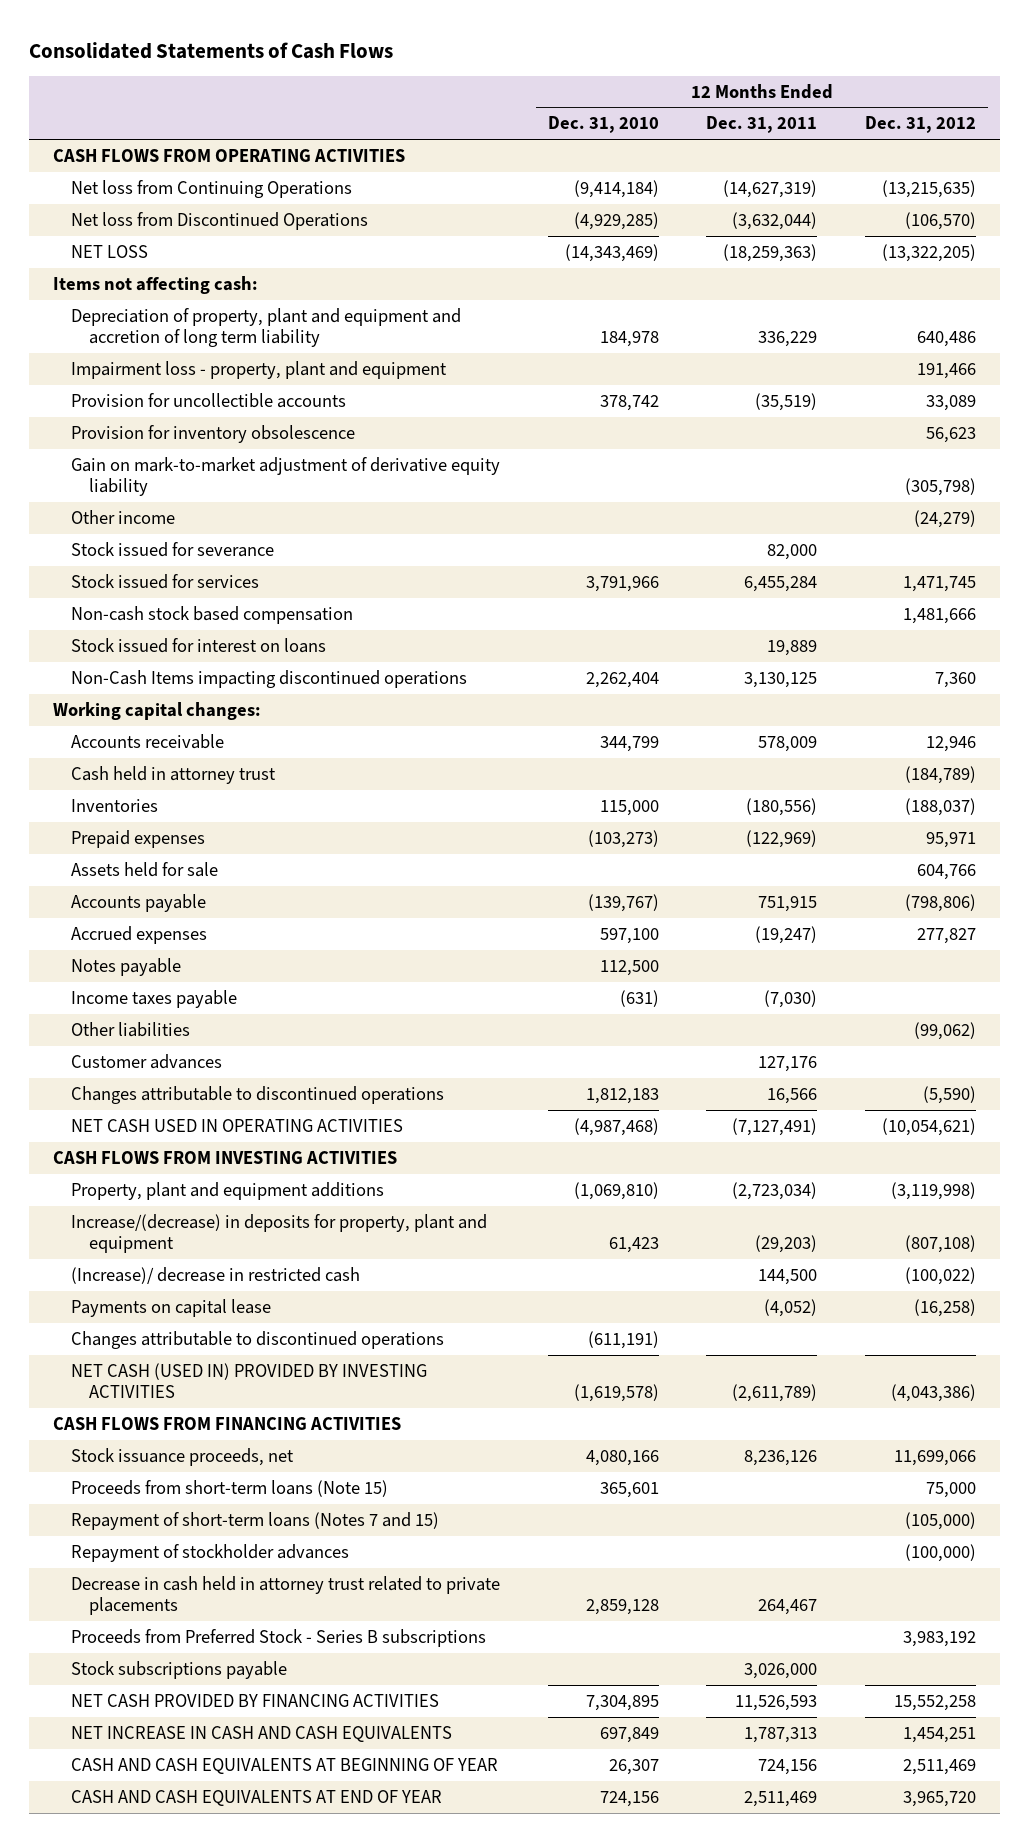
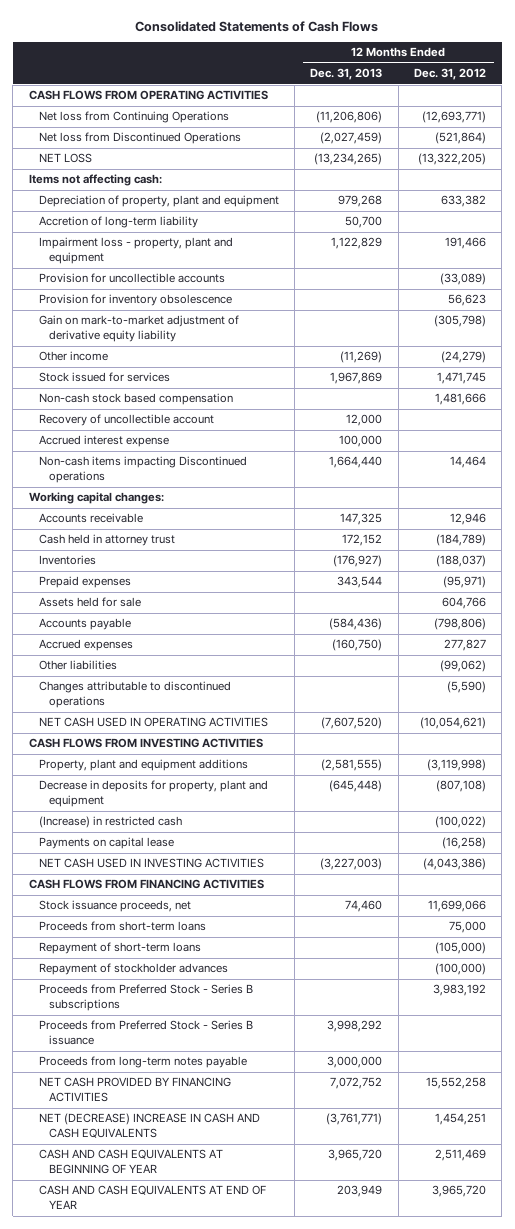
- | 12 Months Ended Dec. 31, 2010 | 12 Months Ended Dec. 31, 2011 | 12 Months Ended Dec. 31, 2012
+ | 12 Months Ended Dec. 31, 2013 | 12 Months Ended Dec. 31, 2012
- Net loss from Continuing Operations | (9,414,184) | (14,627,319) | (13,215,635)
- Net loss from Discontinued Operations | (4,929,285) | (3,632,044) | (106,570)
+ Net loss from Continuing Operations | (11,206,806) | (12,693,771)
+ Net loss from Discontinued Operations | (2,027,459) | (521,864)
- Depreciation of property, plant and equipment and accretion of long term liability | 184,978 | 336,229 | 640,486
+ Depreciation of property, plant and equipment | 979,268 | 633,382
+ Accretion of long-term liability | 50,700 |
- Provision for uncollectible accounts | 378,742 | (35,519) | 33,089
+ Provision for uncollectible accounts | | (33,089)
- Stock issued for severance | | 82,000 |
- Stock issued for interest on loans | | 19,889 |
- Non-Cash Items impacting discontinued operations | 2,262,404 | 3,130,125 | 7,360
+ Recovery of uncollectible account | 12,000 |
+ Accrued interest expense | 100,000 |
+ Non-cash items impacting Discontinued operations | 1,664,440 | 14,464
- Prepaid expenses | (103,273) | (122,969) | 95,971
+ Prepaid expenses | 343,544 | (95,971)
- Notes payable | 112,500 | |
- Income taxes payable | (631) | (7,030) |
- Customer advances | | 127,176 |
- Increase/(decrease) in deposits for property, plant and equipment | 61,423 | (29,203) | (807,108)
- (Increase)/ decrease in restricted cash | | 144,500 | (100,022)
+ Decrease in deposits for property, plant and equipment | (645,448) | (807,108)
+ (Increase) in restricted cash | | (100,022)
- Changes attributable to discontinued operations | (611,191) | |
- NET CASH (USED IN) PROVIDED BY INVESTING ACTIVITIES | (1,619,578) | (2,611,789) | (4,043,386)
+ NET CASH USED IN INVESTING ACTIVITIES | (3,227,003) | (4,043,386)
- Proceeds from short-term loans (Note 15) | 365,601 | | 75,000
- Repayment of short-term loans (Notes 7 and 15) | | | (105,000)
+ Proceeds from short-term loans | | 75,000
+ Repayment of short-term loans | | (105,000)
- Decrease in cash held in attorney trust related to private placements | 2,859,128 | 264,467 |
- Stock subscriptions payable | | 3,026,000 |
+ Proceeds from Preferred Stock - Series B issuance | 3,998,292 |
+ Proceeds from long-term notes payable | 3,000,000 |
- NET INCREASE IN CASH AND CASH EQUIVALENTS | 697,849 | 1,787,313 | 1,454,251
+ NET (DECREASE) INCREASE IN CASH AND CASH EQUIVALENTS | (3,761,771) | 1,454,251

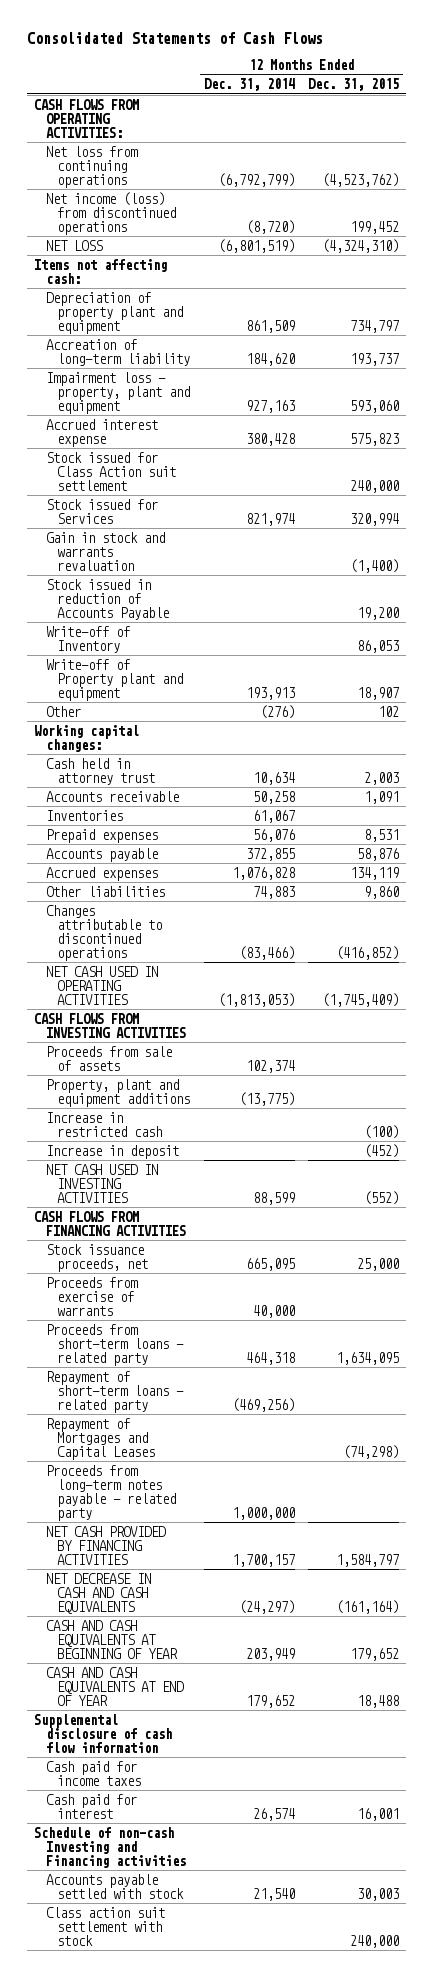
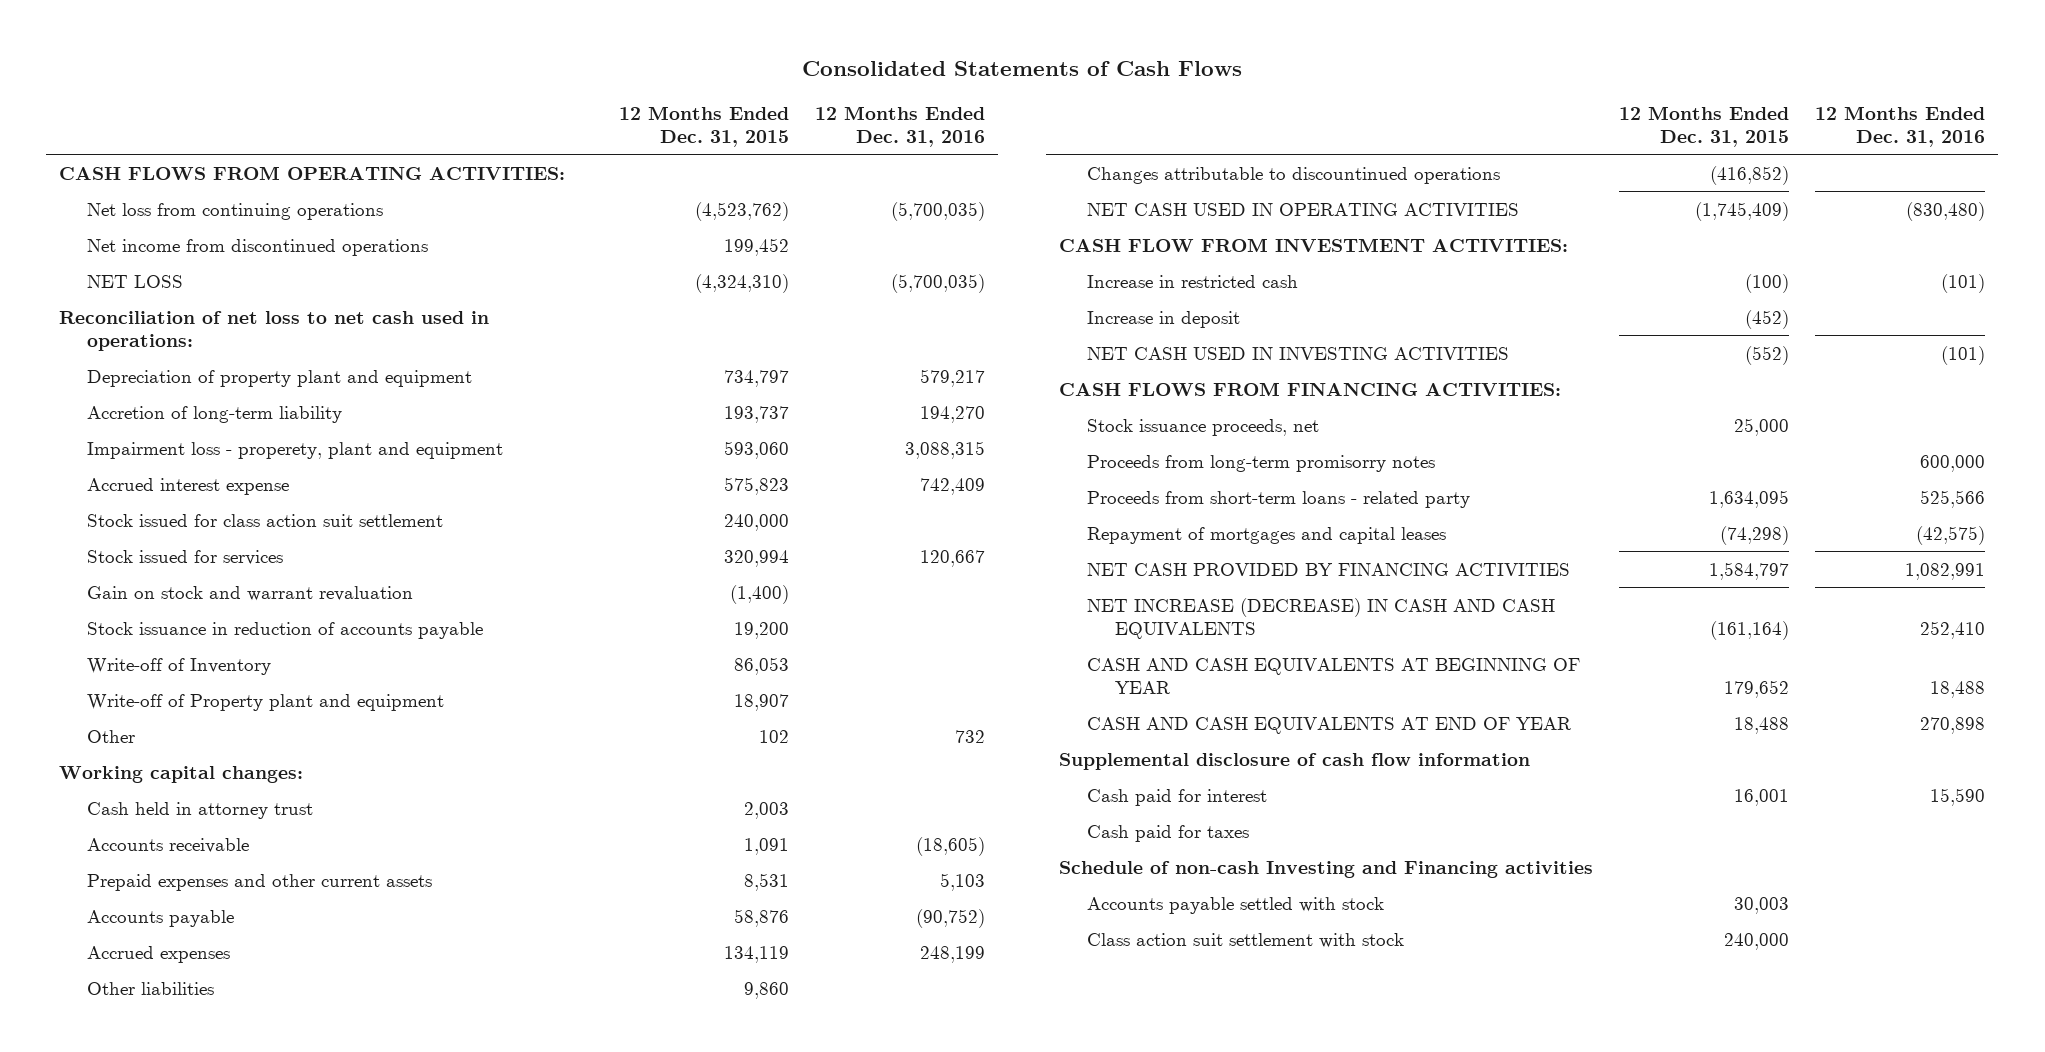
- | 12 Months Ended Dec. 31, 2014 | 12 Months Ended Dec. 31, 2015
+ | 12 Months Ended Dec. 31, 2015 | 12 Months Ended Dec. 31, 2016
- Net income (loss) from discontinued operations | (8,720) | 199,452
+ Net income from discontinued operations | 199,452 |
- Items not affecting cash:
+ Reconciliation of net loss to net cash used in operations:
- Accreation of long-term liability | 184,620 | 193,737
- Impairment loss - property, plant and equipment | 927,163 | 593,060
+ Accretion of long-term liability | 193,737 | 194,270
+ Impairment loss - properety, plant and equipment | 593,060 | 3,088,315
- Stock issued for Class Action suit settlement | | 240,000
- Stock issued for Services | 821,974 | 320,994
- Gain in stock and warrants revaluation | | (1,400)
- Stock issued in reduction of Accounts Payable | | 19,200
+ Stock issued for class action suit settlement | 240,000 |
+ Stock issued for services | 320,994 | 120,667
+ Gain on stock and warrant revaluation | (1,400) |
+ Stock issuance in reduction of accounts payable | 19,200 |
- Inventories | 61,067 |
- Prepaid expenses | 56,076 | 8,531
+ Prepaid expenses and other current assets | 8,531 | 5,103
- Changes attributable to discontinued operations | (83,466) | (416,852)
+ Changes attributable to discountinued operations | (416,852) |
- CASH FLOWS FROM INVESTING ACTIVITIES
- Proceeds from sale of assets | 102,374 |
- Property, plant and equipment additions | (13,775) |
+ CASH FLOW FROM INVESTMENT ACTIVITIES:
- CASH FLOWS FROM FINANCING ACTIVITIES
+ CASH FLOWS FROM FINANCING ACTIVITIES:
- Proceeds from exercise of warrants | 40,000 |
+ Proceeds from long-term promisorry notes | | 600,000
- Repayment of short-term loans - related party | (469,256) |
- Repayment of Mortgages and Capital Leases | | (74,298)
- Proceeds from long-term notes payable - related party | 1,000,000 |
+ Repayment of mortgages and capital leases | (74,298) | (42,575)
- NET DECREASE IN CASH AND CASH EQUIVALENTS | (24,297) | (161,164)
+ NET INCREASE (DECREASE) IN CASH AND CASH EQUIVALENTS | (161,164) | 252,410
- Cash paid for income taxes
+ Cash paid for taxes

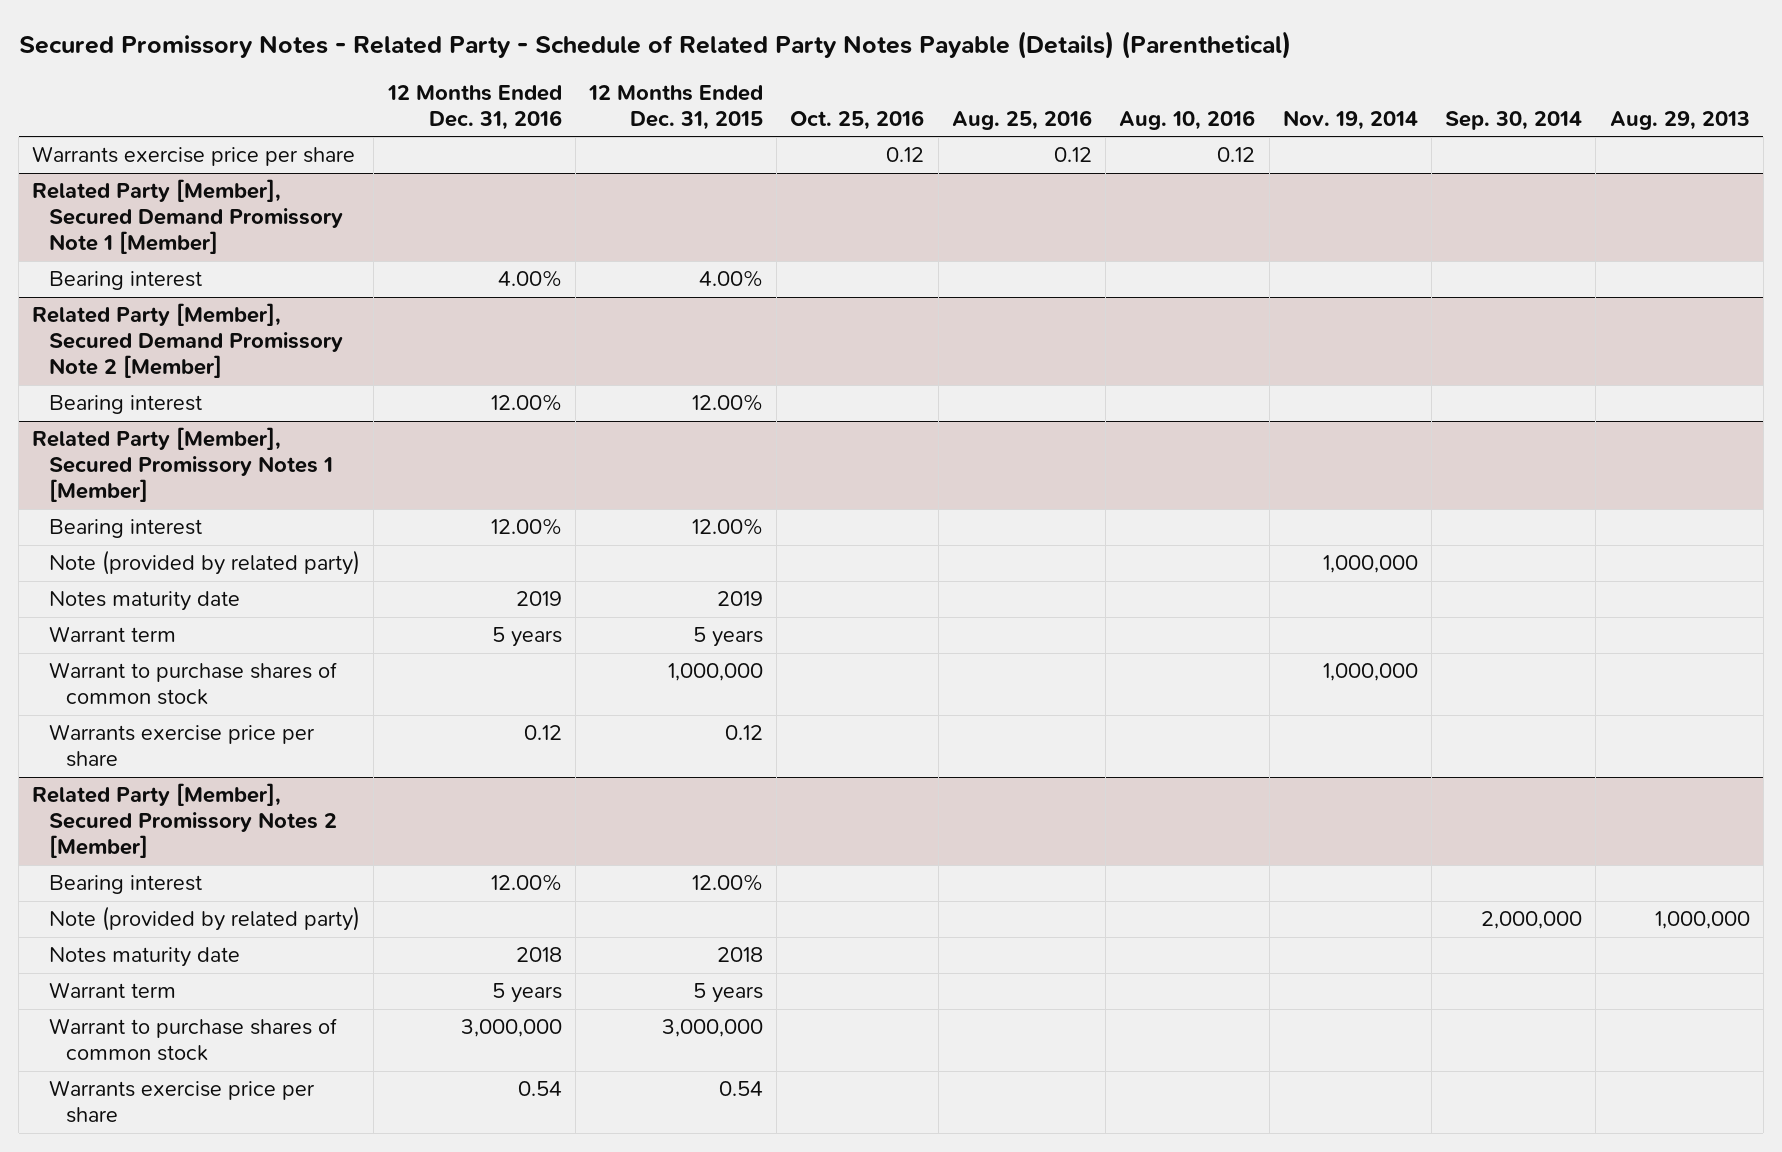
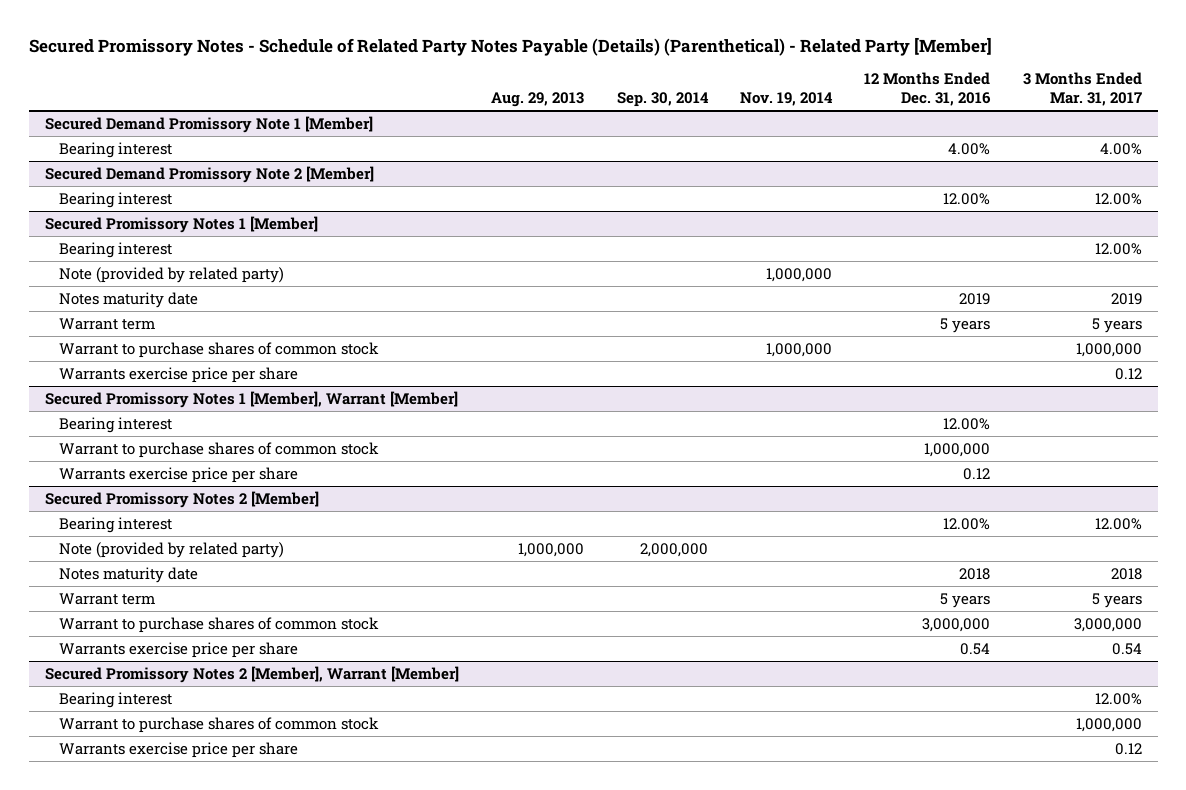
- Secured Promissory Notes - Related Party - Schedule of Related Party Notes Payable (Details) (Parenthetical)
+ Secured Promissory Notes - Schedule of Related Party Notes Payable (Details) (Parenthetical) - Related Party [Member]
- | 12 Months Ended Dec. 31, 2016 | 12 Months Ended Dec. 31, 2015 | Oct. 25, 2016 | Aug. 25, 2016 | Aug. 10, 2016 | Nov. 19, 2014 | Sep. 30, 2014 | Aug. 29, 2013
+ | Aug. 29, 2013 | Sep. 30, 2014 | Nov. 19, 2014 | 12 Months Ended Dec. 31, 2016 | 3 Months Ended Mar. 31, 2017
- Warrants exercise price per share | | | 0.12 | 0.12 | 0.12 | | |
- Related Party [Member], Secured Demand Promissory Note 1 [Member]
+ Secured Demand Promissory Note 1 [Member]
- Related Party [Member], Secured Demand Promissory Note 2 [Member]
- Bearing interest | 12.00% | 12.00% | | | | | |
- Related Party [Member], Secured Promissory Notes 1 [Member]
+ Secured Demand Promissory Note 2 [Member]
+ Secured Promissory Notes 1 [Member]
+ Bearing interest | | | | | 12.00%
+ Warrants exercise price per share | | | | | 0.12
+ Secured Promissory Notes 1 [Member], Warrant [Member]
+ Bearing interest | | | | 12.00% |
+ Warrant to purchase shares of common stock | | | | 1,000,000 |
- Related Party [Member], Secured Promissory Notes 2 [Member]
+ Secured Promissory Notes 2 [Member]
+ Secured Promissory Notes 2 [Member], Warrant [Member]
+ Bearing interest | | | | | 12.00%
+ Warrant to purchase shares of common stock | | | | | 1,000,000
+ Warrants exercise price per share | | | | | 0.12

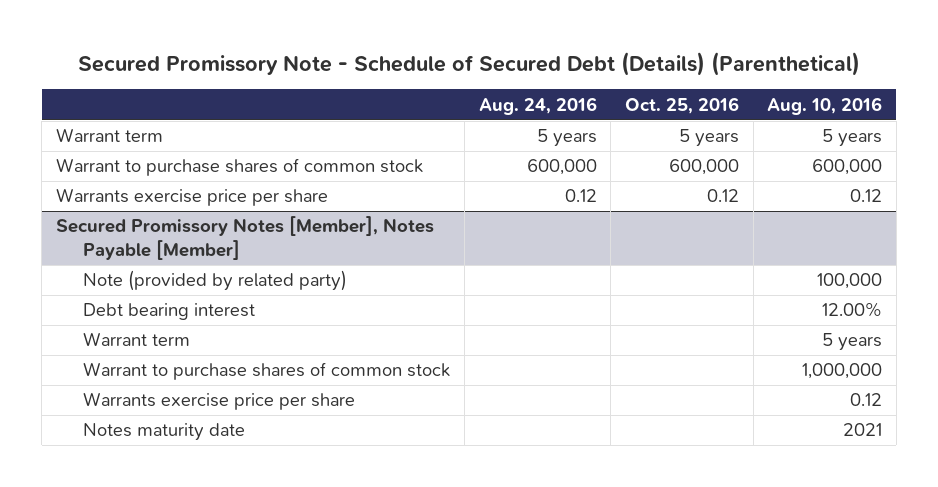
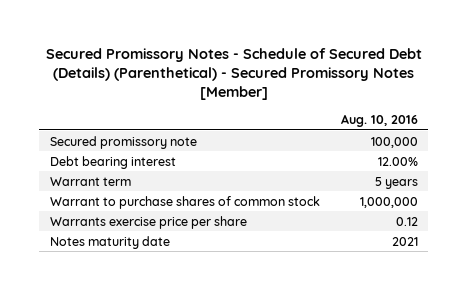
- Secured Promissory Note - Schedule of Secured Debt (Details) (Parenthetical)
+ Secured Promissory Notes - Schedule of Secured Debt (Details) (Parenthetical) - Secured Promissory Notes [Member]
- | Aug. 24, 2016 | Oct. 25, 2016 | Aug. 10, 2016
+ | Aug. 10, 2016
- Warrant term | 5 years | 5 years | 5 years
- Warrant to purchase shares of common stock | 600,000 | 600,000 | 600,000
- Warrants exercise price per share | 0.12 | 0.12 | 0.12
- Secured Promissory Notes [Member], Notes Payable [Member]
- Note (provided by related party) | | | 100,000
+ Secured promissory note | 100,000

